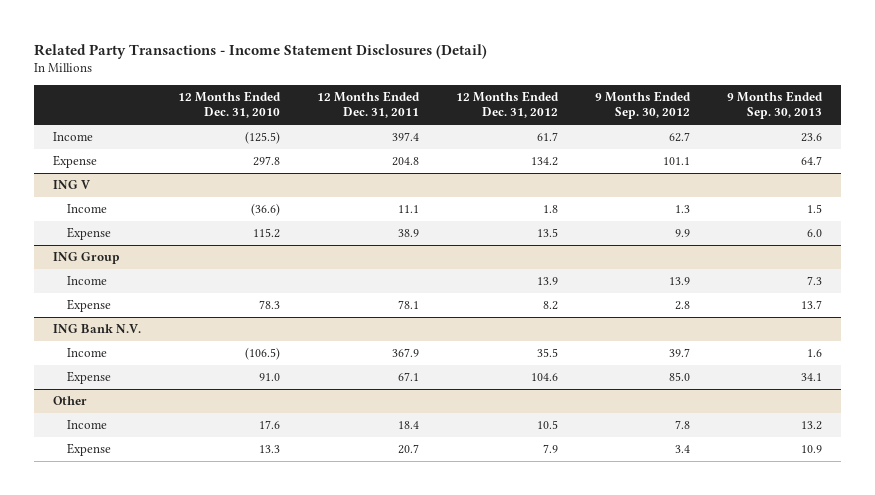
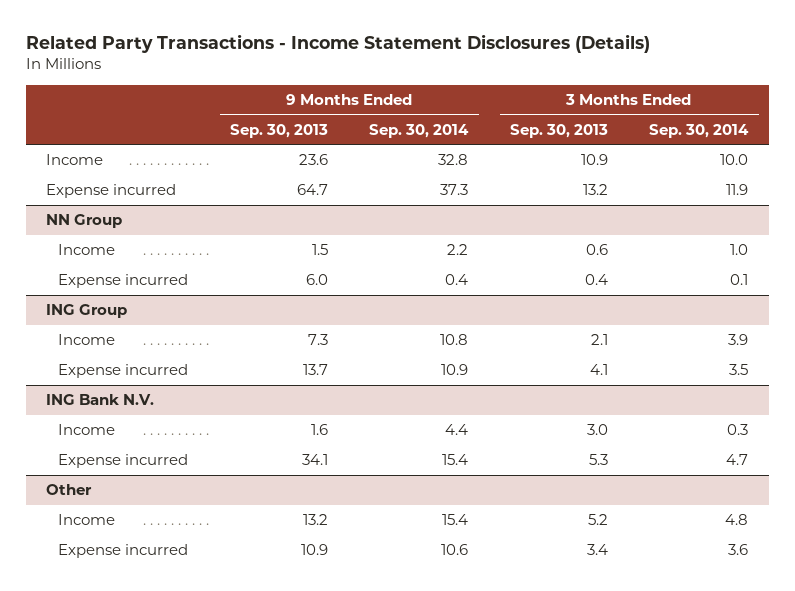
- Related Party Transactions - Income Statement Disclosures (Detail)
+ Related Party Transactions - Income Statement Disclosures (Details)
- | 12 Months Ended Dec. 31, 2010 | 12 Months Ended Dec. 31, 2011 | 12 Months Ended Dec. 31, 2012 | 9 Months Ended Sep. 30, 2012 | 9 Months Ended Sep. 30, 2013
+ | 9 Months Ended Sep. 30, 2013 | 9 Months Ended Sep. 30, 2014 | 3 Months Ended Sep. 30, 2013 | 3 Months Ended Sep. 30, 2014
- Expense | 297.8 | 204.8 | 134.2 | 101.1 | 64.7
- ING V
+ Expense incurred | 64.7 | 37.3 | 13.2 | 11.9
+ NN Group
- Expense | 115.2 | 38.9 | 13.5 | 9.9 | 6.0
+ Expense incurred | 6.0 | 0.4 | 0.4 | 0.1
@ ING Group
- Expense | 78.3 | 78.1 | 8.2 | 2.8 | 13.7
+ Expense incurred | 13.7 | 10.9 | 4.1 | 3.5
@ ING Bank N.V.
- Expense | 91.0 | 67.1 | 104.6 | 85.0 | 34.1
+ Expense incurred | 34.1 | 15.4 | 5.3 | 4.7
@ Other
- Expense | 13.3 | 20.7 | 7.9 | 3.4 | 10.9
+ Expense incurred | 10.9 | 10.6 | 3.4 | 3.6

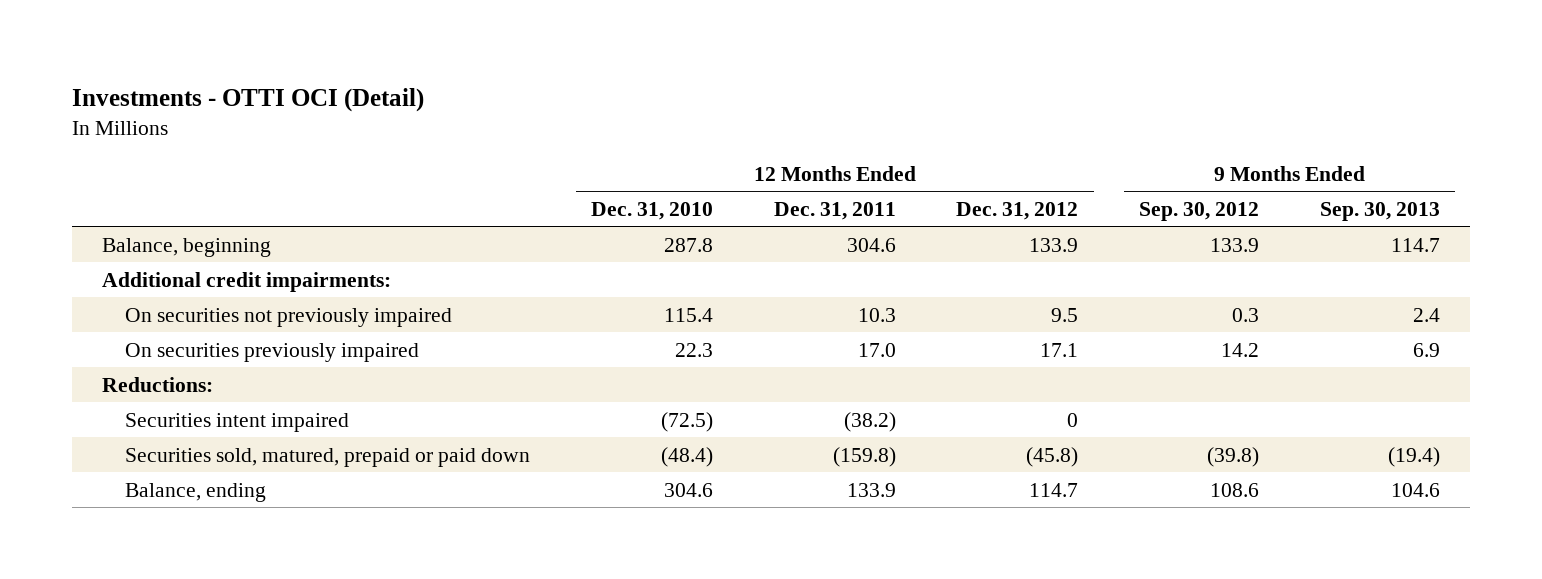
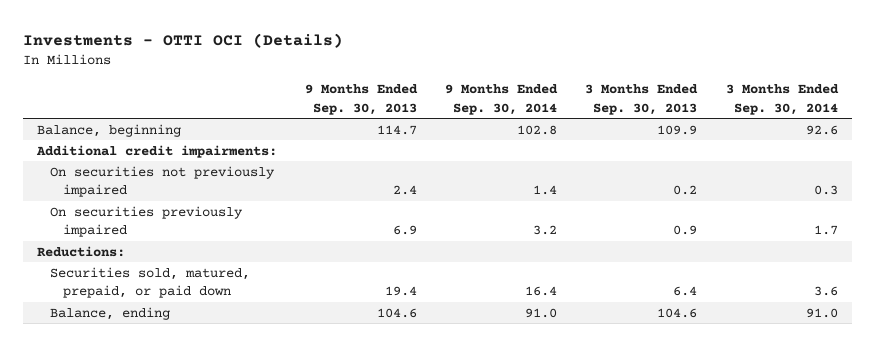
- Investments - OTTI OCI (Detail)
+ Investments - OTTI OCI (Details)
- | 12 Months Ended Dec. 31, 2010 | 12 Months Ended Dec. 31, 2011 | 12 Months Ended Dec. 31, 2012 | 9 Months Ended Sep. 30, 2012 | 9 Months Ended Sep. 30, 2013
+ | 9 Months Ended Sep. 30, 2013 | 9 Months Ended Sep. 30, 2014 | 3 Months Ended Sep. 30, 2013 | 3 Months Ended Sep. 30, 2014
- Securities intent impaired | (72.5) | (38.2) | 0 | |
- Securities sold, matured, prepaid or paid down | (48.4) | (159.8) | (45.8) | (39.8) | (19.4)
+ Securities sold, matured, prepaid, or paid down | 19.4 | 16.4 | 6.4 | 3.6

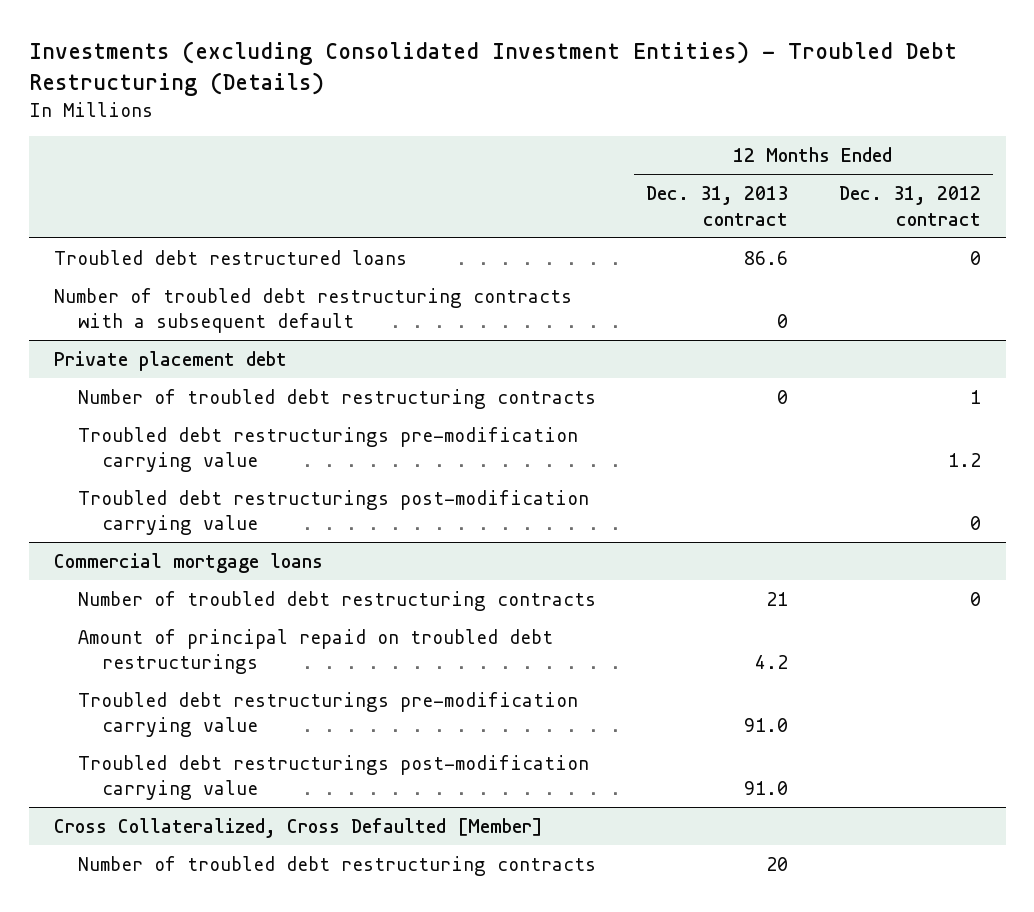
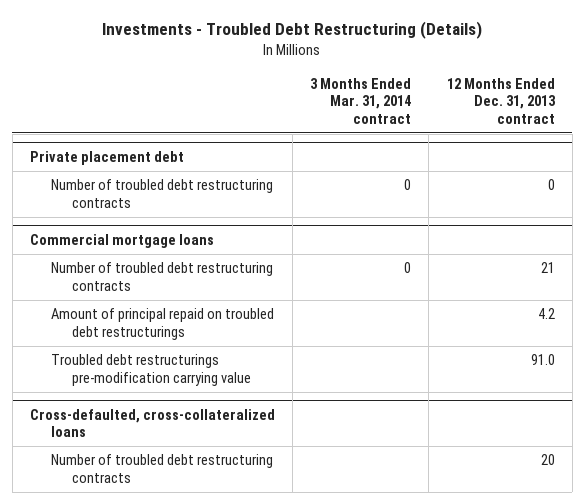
- Investments (excluding Consolidated Investment Entities) - Troubled Debt Restructuring (Details)
+ Investments - Troubled Debt Restructuring (Details)
- | 12 Months Ended Dec. 31, 2013 contract | 12 Months Ended Dec. 31, 2012 contract
+ | 3 Months Ended Mar. 31, 2014 contract | 12 Months Ended Dec. 31, 2013 contract
- Troubled debt restructured loans | 86.6 | 0
- Number of troubled debt restructuring contracts with a subsequent default | 0 |
@ Private placement debt
- Troubled debt restructurings pre-modification carrying value | | 1.2
- Troubled debt restructurings post-modification carrying value | | 0
@ Commercial mortgage loans
- Troubled debt restructurings post-modification carrying value | 91.0 |
- Cross Collateralized, Cross Defaulted [Member]
+ Cross-defaulted, cross-collateralized loans

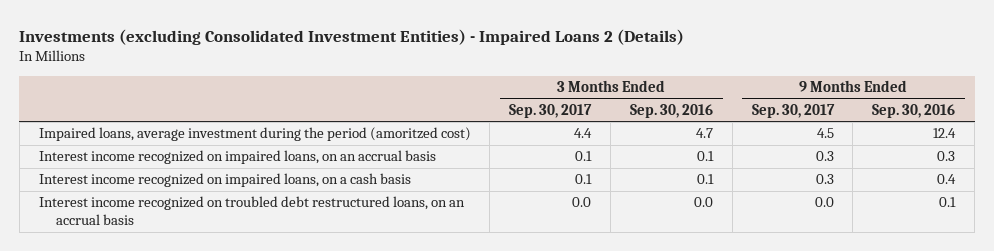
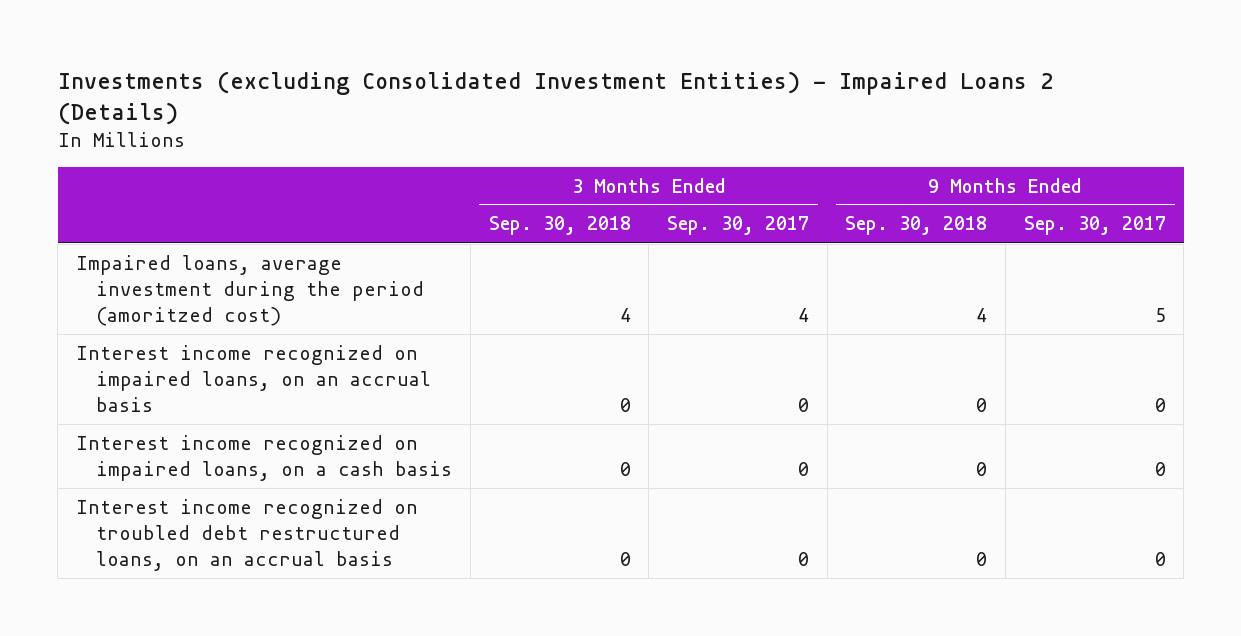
- | 3 Months Ended Sep. 30, 2017 | 3 Months Ended Sep. 30, 2016 | 9 Months Ended Sep. 30, 2017 | 9 Months Ended Sep. 30, 2016
+ | 3 Months Ended Sep. 30, 2018 | 3 Months Ended Sep. 30, 2017 | 9 Months Ended Sep. 30, 2018 | 9 Months Ended Sep. 30, 2017
- Impaired loans, average investment during the period (amoritzed cost) | 4.4 | 4.7 | 4.5 | 12.4
- Interest income recognized on impaired loans, on an accrual basis | 0.1 | 0.1 | 0.3 | 0.3
- Interest income recognized on impaired loans, on a cash basis | 0.1 | 0.1 | 0.3 | 0.4
- Interest income recognized on troubled debt restructured loans, on an accrual basis | 0.0 | 0.0 | 0.0 | 0.1
+ Impaired loans, average investment during the period (amoritzed cost) | 4 | 4 | 4 | 5
+ Interest income recognized on impaired loans, on an accrual basis | 0 | 0 | 0 | 0
+ Interest income recognized on impaired loans, on a cash basis | 0 | 0 | 0 | 0
+ Interest income recognized on troubled debt restructured loans, on an accrual basis | 0 | 0 | 0 | 0

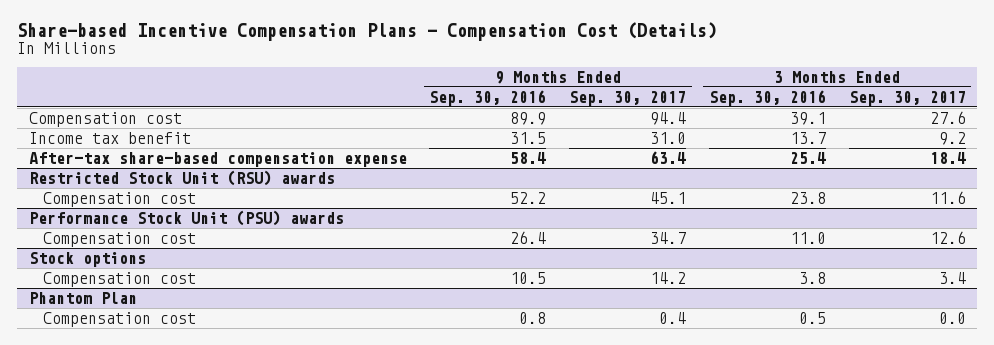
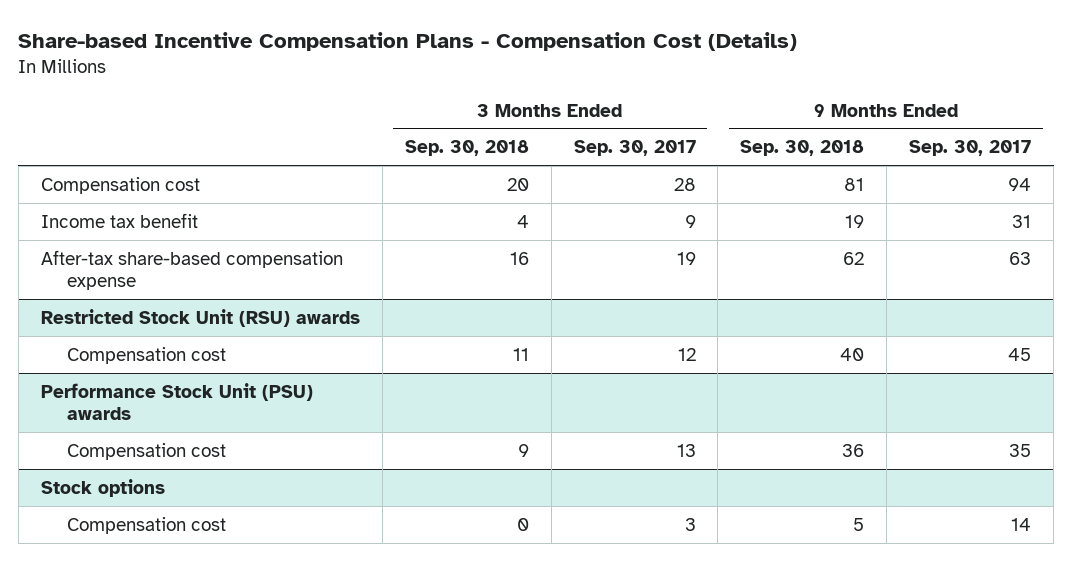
- | 9 Months Ended Sep. 30, 2016 | 9 Months Ended Sep. 30, 2017 | 3 Months Ended Sep. 30, 2016 | 3 Months Ended Sep. 30, 2017
+ | 3 Months Ended Sep. 30, 2018 | 3 Months Ended Sep. 30, 2017 | 9 Months Ended Sep. 30, 2018 | 9 Months Ended Sep. 30, 2017
- Compensation cost | 89.9 | 94.4 | 39.1 | 27.6
- Income tax benefit | 31.5 | 31.0 | 13.7 | 9.2
- After-tax share-based compensation expense | 58.4 | 63.4 | 25.4 | 18.4
+ Compensation cost | 20 | 28 | 81 | 94
+ Income tax benefit | 4 | 9 | 19 | 31
+ After-tax share-based compensation expense | 16 | 19 | 62 | 63
@ Restricted Stock Unit (RSU) awards
- Compensation cost | 52.2 | 45.1 | 23.8 | 11.6
+ Compensation cost | 11 | 12 | 40 | 45
@ Performance Stock Unit (PSU) awards
- Compensation cost | 26.4 | 34.7 | 11.0 | 12.6
+ Compensation cost | 9 | 13 | 36 | 35
@ Stock options
- Compensation cost | 10.5 | 14.2 | 3.8 | 3.4
- Phantom Plan
- Compensation cost | 0.8 | 0.4 | 0.5 | 0.0
@ Stock options
+ Compensation cost | 0 | 3 | 5 | 14

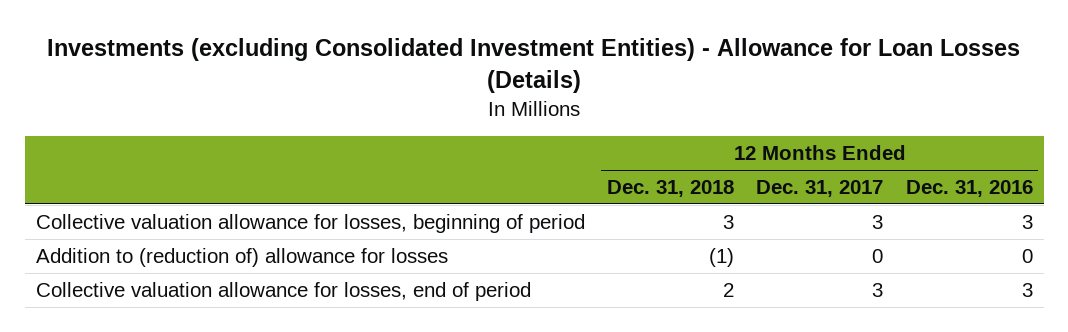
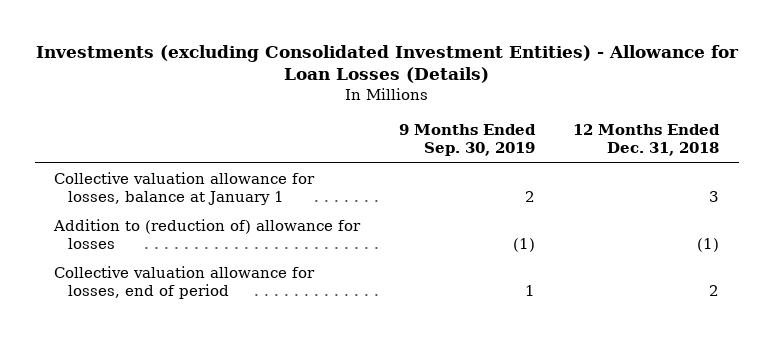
- | 12 Months Ended Dec. 31, 2018 | 12 Months Ended Dec. 31, 2017 | 12 Months Ended Dec. 31, 2016
+ | 9 Months Ended Sep. 30, 2019 | 12 Months Ended Dec. 31, 2018
- Collective valuation allowance for losses, beginning of period | 3 | 3 | 3
+ Collective valuation allowance for losses, balance at January 1 | 2 | 3

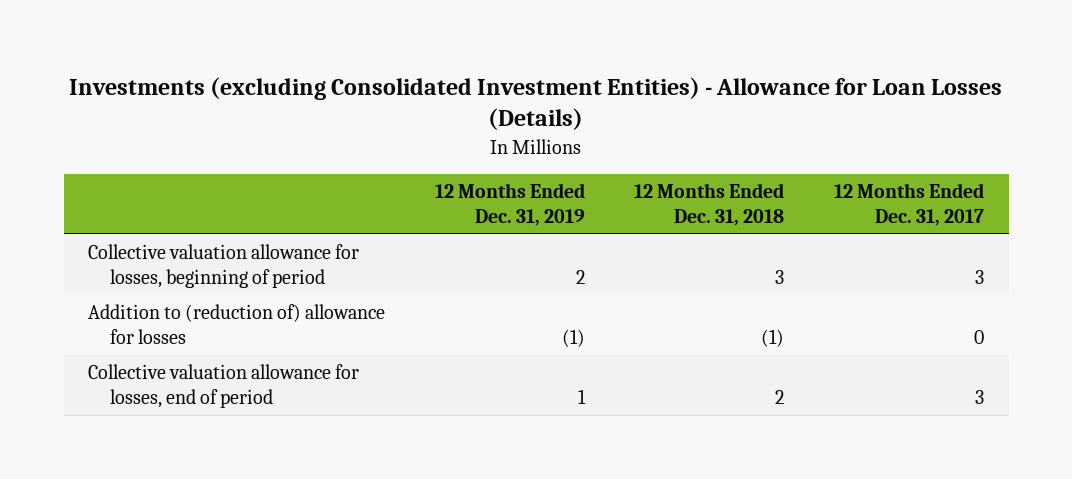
- | 9 Months Ended Sep. 30, 2019 | 12 Months Ended Dec. 31, 2018
+ | 12 Months Ended Dec. 31, 2019 | 12 Months Ended Dec. 31, 2018 | 12 Months Ended Dec. 31, 2017
- Collective valuation allowance for losses, balance at January 1 | 2 | 3
+ Collective valuation allowance for losses, beginning of period | 2 | 3 | 3

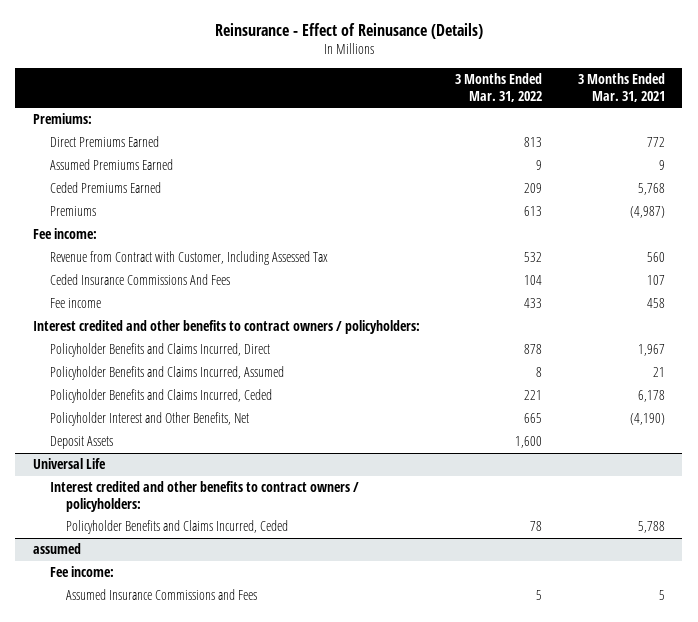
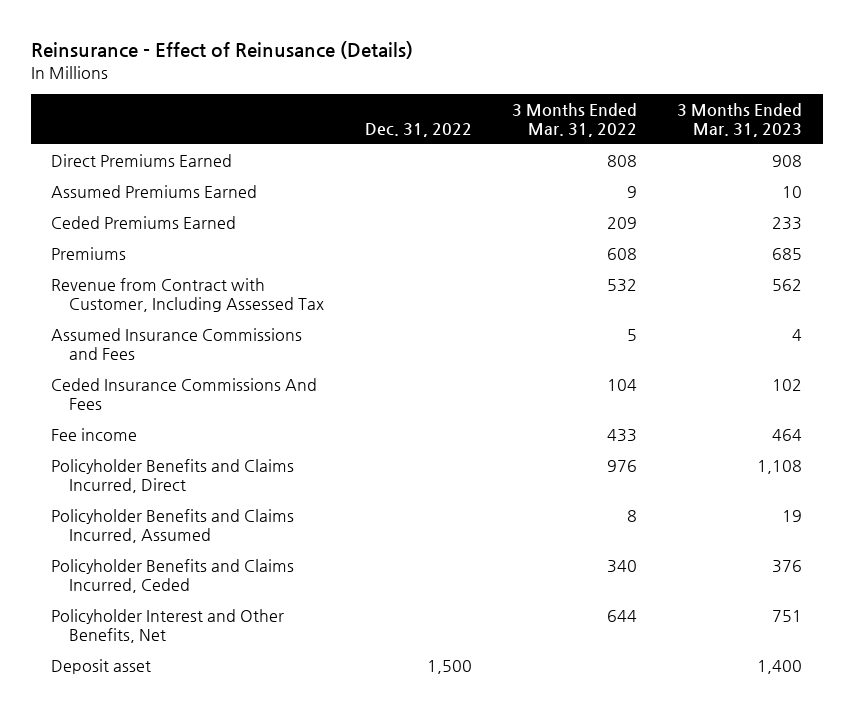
- | 3 Months Ended Mar. 31, 2022 | 3 Months Ended Mar. 31, 2021
+ | Dec. 31, 2022 | 3 Months Ended Mar. 31, 2022 | 3 Months Ended Mar. 31, 2023
- Premiums:
- Direct Premiums Earned | 813 | 772
+ Direct Premiums Earned | | 808 | 908
- Premiums | 613 | (4,987)
- Fee income:
+ Premiums | | 608 | 685
+ Assumed Insurance Commissions and Fees | | 5 | 4
- Interest credited and other benefits to contract owners / policyholders:
- Policyholder Benefits and Claims Incurred, Direct | 878 | 1,967
+ Policyholder Benefits and Claims Incurred, Direct | | 976 | 1,108
- Policyholder Benefits and Claims Incurred, Ceded | 221 | 6,178
- Policyholder Interest and Other Benefits, Net | 665 | (4,190)
- Deposit Assets | 1,600 |
- Universal Life
- Interest credited and other benefits to contract owners / policyholders:
- Policyholder Benefits and Claims Incurred, Ceded | 78 | 5,788
- assumed
- Fee income:
- Assumed Insurance Commissions and Fees | 5 | 5
+ Policyholder Benefits and Claims Incurred, Ceded | | 340 | 376
+ Policyholder Interest and Other Benefits, Net | | 644 | 751
+ Deposit asset | 1,500 | | 1,400

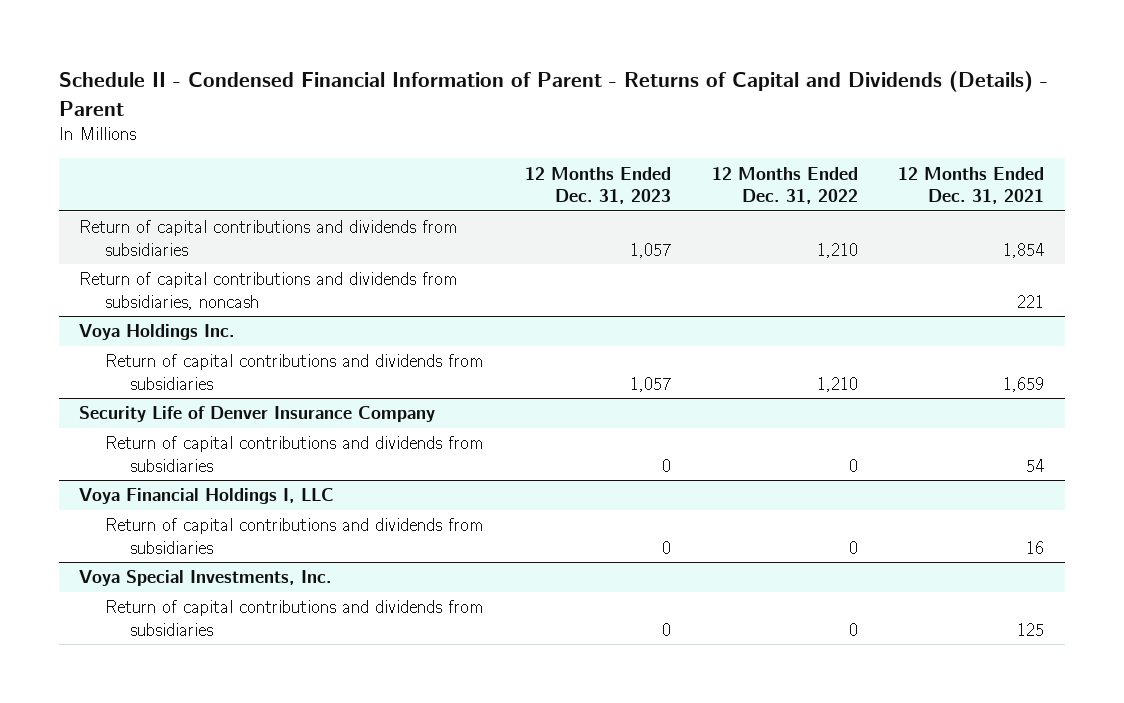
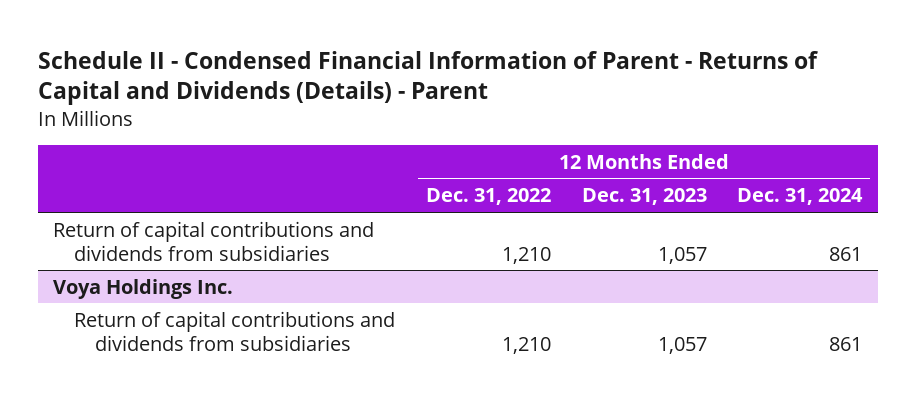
- | 12 Months Ended Dec. 31, 2023 | 12 Months Ended Dec. 31, 2022 | 12 Months Ended Dec. 31, 2021
+ | 12 Months Ended Dec. 31, 2022 | 12 Months Ended Dec. 31, 2023 | 12 Months Ended Dec. 31, 2024
- Return of capital contributions and dividends from subsidiaries, noncash | | | 221
- Security Life of Denver Insurance Company
- Return of capital contributions and dividends from subsidiaries | 0 | 0 | 54
- Voya Financial Holdings I, LLC
- Return of capital contributions and dividends from subsidiaries | 0 | 0 | 16
- Voya Special Investments, Inc.
- Return of capital contributions and dividends from subsidiaries | 0 | 0 | 125

